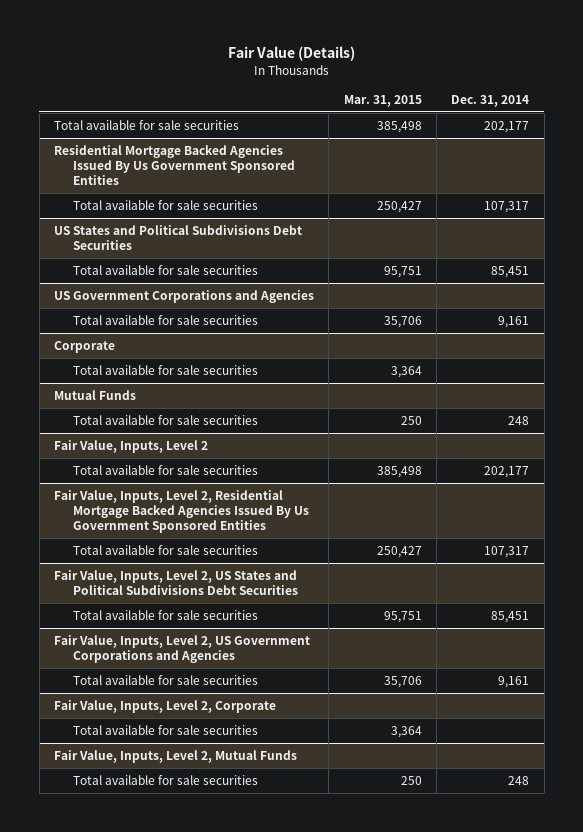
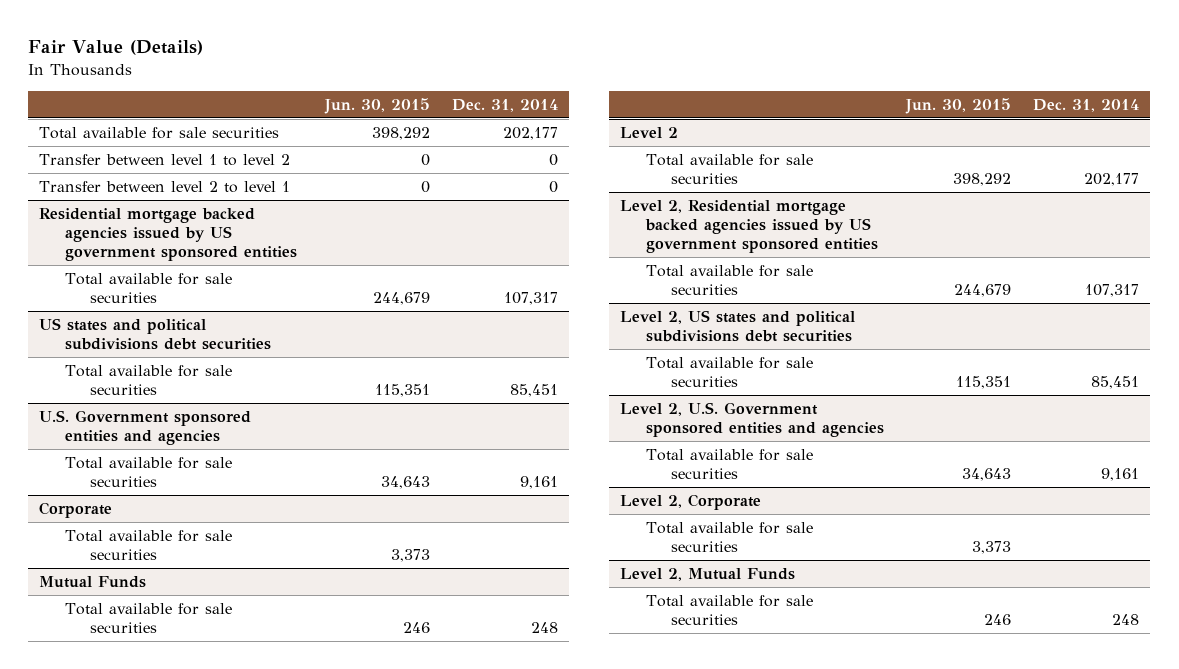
- | Mar. 31, 2015 | Dec. 31, 2014
+ | Jun. 30, 2015 | Dec. 31, 2014
- Residential Mortgage Backed Agencies Issued By Us Government Sponsored Entities
+ Transfer between level 1 to level 2 | 0 | 0
+ Transfer between level 2 to level 1 | 0 | 0
+ Residential mortgage backed agencies issued by US government sponsored entities
- US States and Political Subdivisions Debt Securities
+ US states and political subdivisions debt securities
- US Government Corporations and Agencies
+ U.S. Government sponsored entities and agencies
- Fair Value, Inputs, Level 2
+ Level 2
- Fair Value, Inputs, Level 2, Residential Mortgage Backed Agencies Issued By Us Government Sponsored Entities
+ Level 2, Residential mortgage backed agencies issued by US government sponsored entities
- Fair Value, Inputs, Level 2, US States and Political Subdivisions Debt Securities
+ Level 2, US states and political subdivisions debt securities
- Fair Value, Inputs, Level 2, US Government Corporations and Agencies
+ Level 2, U.S. Government sponsored entities and agencies
- Fair Value, Inputs, Level 2, Corporate
+ Level 2, Corporate
- Fair Value, Inputs, Level 2, Mutual Funds
+ Level 2, Mutual Funds

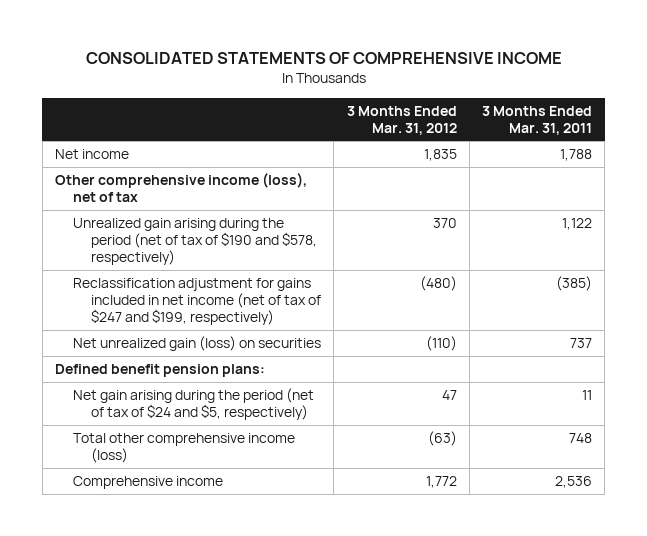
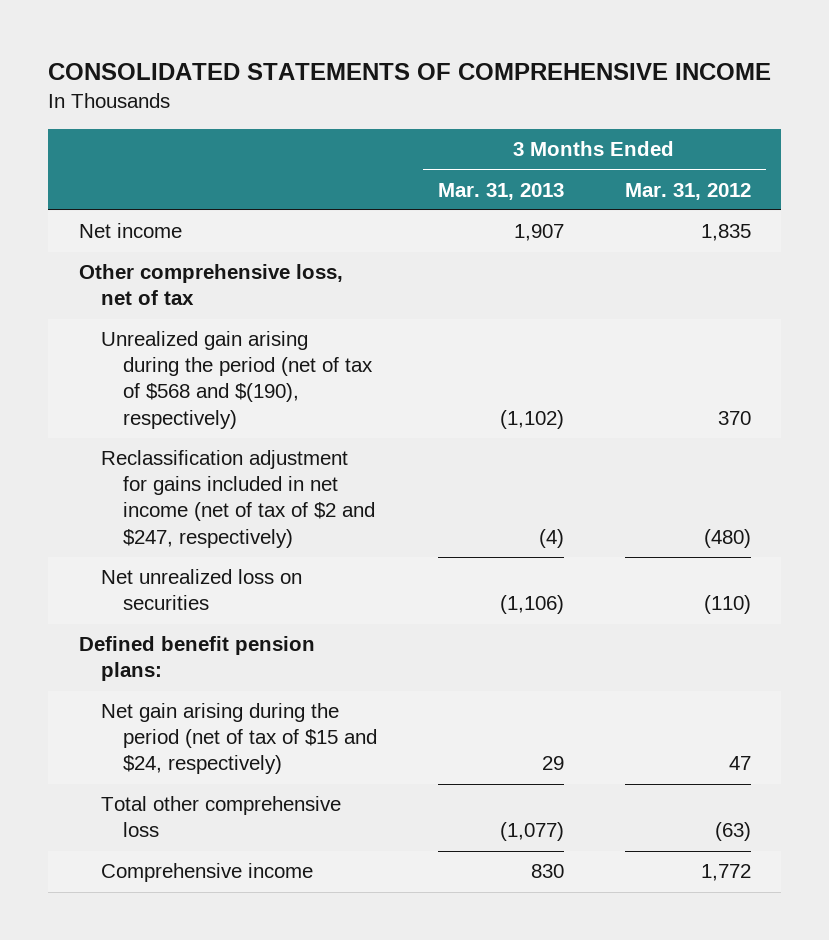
- | 3 Months Ended Mar. 31, 2012 | 3 Months Ended Mar. 31, 2011
+ | 3 Months Ended Mar. 31, 2013 | 3 Months Ended Mar. 31, 2012
- Other comprehensive income (loss), net of tax
- Unrealized gain arising during the period (net of tax of $190 and $578, respectively) | 370 | 1,122
- Reclassification adjustment for gains included in net income (net of tax of $247 and $199, respectively) | (480) | (385)
- Net unrealized gain (loss) on securities | (110) | 737
+ Other comprehensive loss, net of tax
+ Unrealized gain arising during the period (net of tax of $568 and $(190), respectively) | (1,102) | 370
+ Reclassification adjustment for gains included in net income (net of tax of $2 and $247, respectively) | (4) | (480)
+ Net unrealized loss on securities | (1,106) | (110)
- Net gain arising during the period (net of tax of $24 and $5, respectively) | 47 | 11
- Total other comprehensive income (loss) | (63) | 748
+ Net gain arising during the period (net of tax of $15 and $24, respectively) | 29 | 47
+ Total other comprehensive loss | (1,077) | (63)

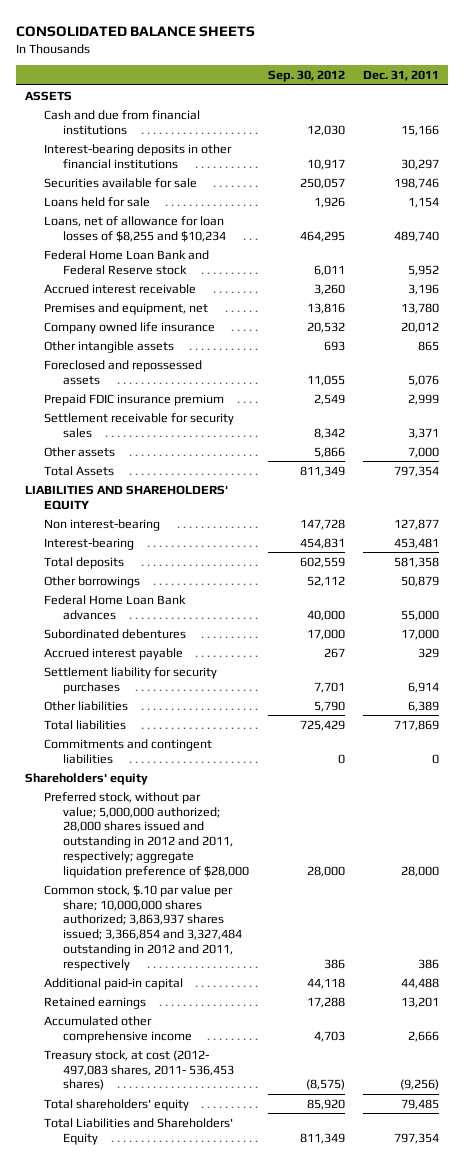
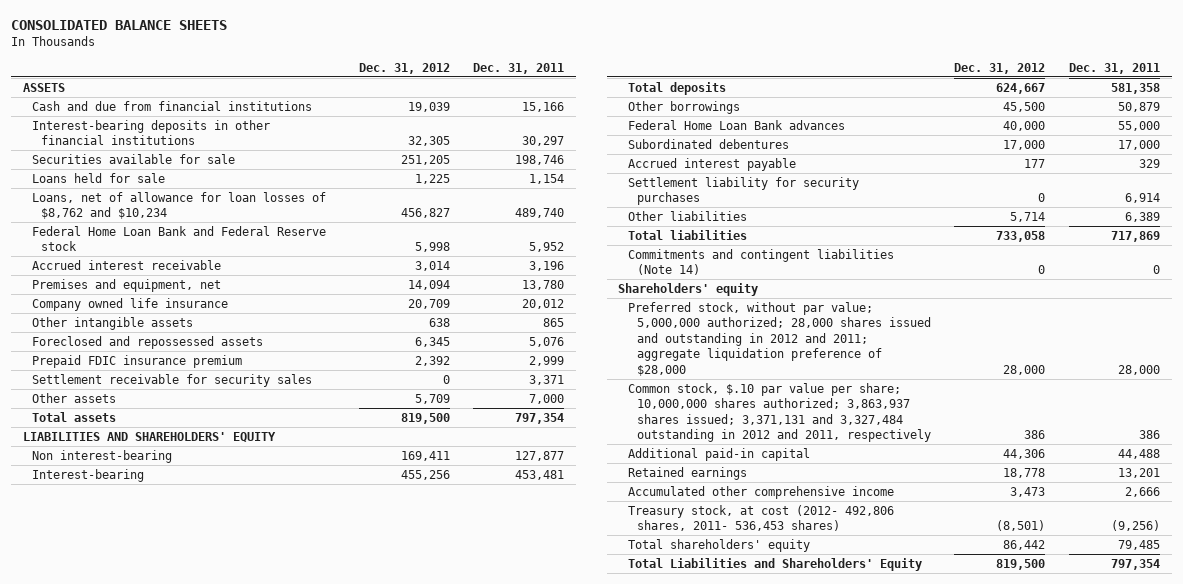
- | Sep. 30, 2012 | Dec. 31, 2011
+ | Dec. 31, 2012 | Dec. 31, 2011
- Loans, net of allowance for loan losses of $8,255 and $10,234 | 464,295 | 489,740
+ Loans, net of allowance for loan losses of $8,762 and $10,234 | 456,827 | 489,740
- Total Assets | 811,349 | 797,354
+ Total assets | 819,500 | 797,354
- Commitments and contingent liabilities | 0 | 0
+ Commitments and contingent liabilities (Note 14) | 0 | 0
- Preferred stock, without par value; 5,000,000 authorized; 28,000 shares issued and outstanding in 2012 and 2011, respectively; aggregate liquidation preference of $28,000 | 28,000 | 28,000
- Common stock, $.10 par value per share; 10,000,000 shares authorized; 3,863,937 shares issued; 3,366,854 and 3,327,484 outstanding in 2012 and 2011, respectively | 386 | 386
+ Preferred stock, without par value; 5,000,000 authorized; 28,000 shares issued and outstanding in 2012 and 2011; aggregate liquidation preference of $28,000 | 28,000 | 28,000
+ Common stock, $.10 par value per share; 10,000,000 shares authorized; 3,863,937 shares issued; 3,371,131 and 3,327,484 outstanding in 2012 and 2011, respectively | 386 | 386
- Treasury stock, at cost (2012- 497,083 shares, 2011- 536,453 shares) | (8,575) | (9,256)
+ Treasury stock, at cost (2012- 492,806 shares, 2011- 536,453 shares) | (8,501) | (9,256)

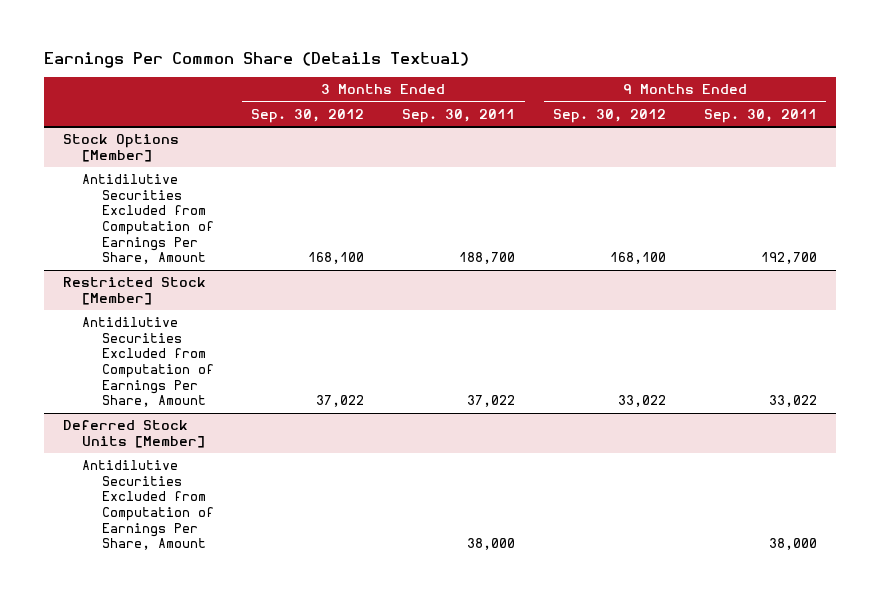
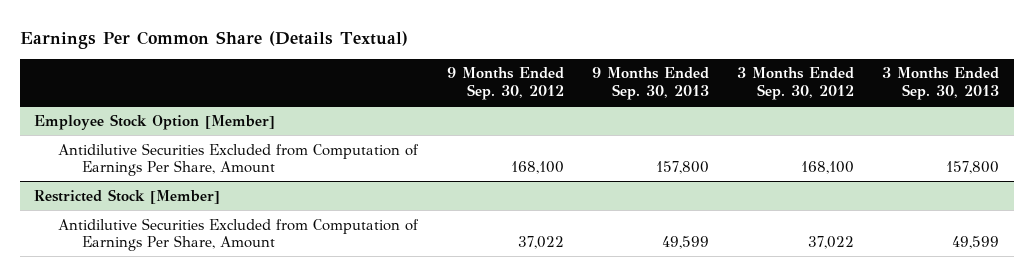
- | 3 Months Ended Sep. 30, 2012 | 3 Months Ended Sep. 30, 2011 | 9 Months Ended Sep. 30, 2012 | 9 Months Ended Sep. 30, 2011
+ | 9 Months Ended Sep. 30, 2012 | 9 Months Ended Sep. 30, 2013 | 3 Months Ended Sep. 30, 2012 | 3 Months Ended Sep. 30, 2013
- Stock Options [Member]
+ Employee Stock Option [Member]
@ Restricted Stock [Member]
- Antidilutive Securities Excluded from Computation of Earnings Per Share, Amount | 37,022 | 37,022 | 33,022 | 33,022
- Deferred Stock Units [Member]
- Antidilutive Securities Excluded from Computation of Earnings Per Share, Amount | | 38,000 | | 38,000
@ Restricted Stock [Member]
+ Antidilutive Securities Excluded from Computation of Earnings Per Share, Amount | 37,022 | 49,599 | 37,022 | 49,599

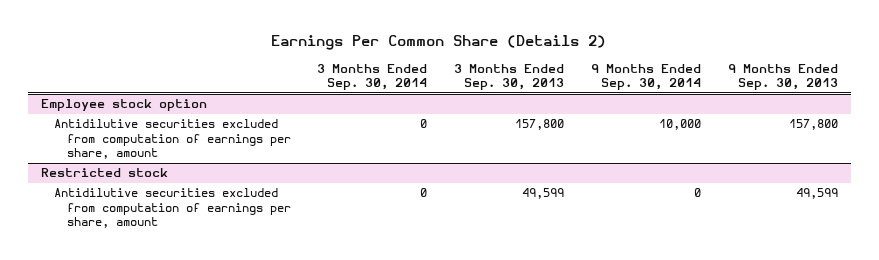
- Earnings Per Common Share (Details Textual)
+ Earnings Per Common Share (Details 2)
- | 9 Months Ended Sep. 30, 2012 | 9 Months Ended Sep. 30, 2013 | 3 Months Ended Sep. 30, 2012 | 3 Months Ended Sep. 30, 2013
+ | 3 Months Ended Sep. 30, 2014 | 3 Months Ended Sep. 30, 2013 | 9 Months Ended Sep. 30, 2014 | 9 Months Ended Sep. 30, 2013
- Employee Stock Option [Member]
- Antidilutive Securities Excluded from Computation of Earnings Per Share, Amount | 168,100 | 157,800 | 168,100 | 157,800
- Restricted Stock [Member]
- Antidilutive Securities Excluded from Computation of Earnings Per Share, Amount | 37,022 | 49,599 | 37,022 | 49,599
+ Employee stock option
+ Antidilutive securities excluded from computation of earnings per share, amount | 0 | 157,800 | 10,000 | 157,800
+ Restricted stock
+ Antidilutive securities excluded from computation of earnings per share, amount | 0 | 49,599 | 0 | 49,599

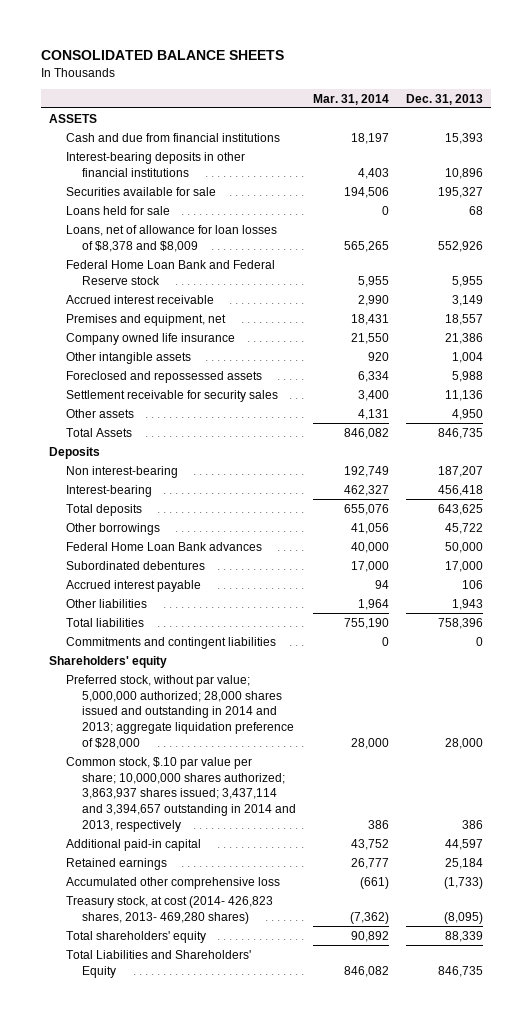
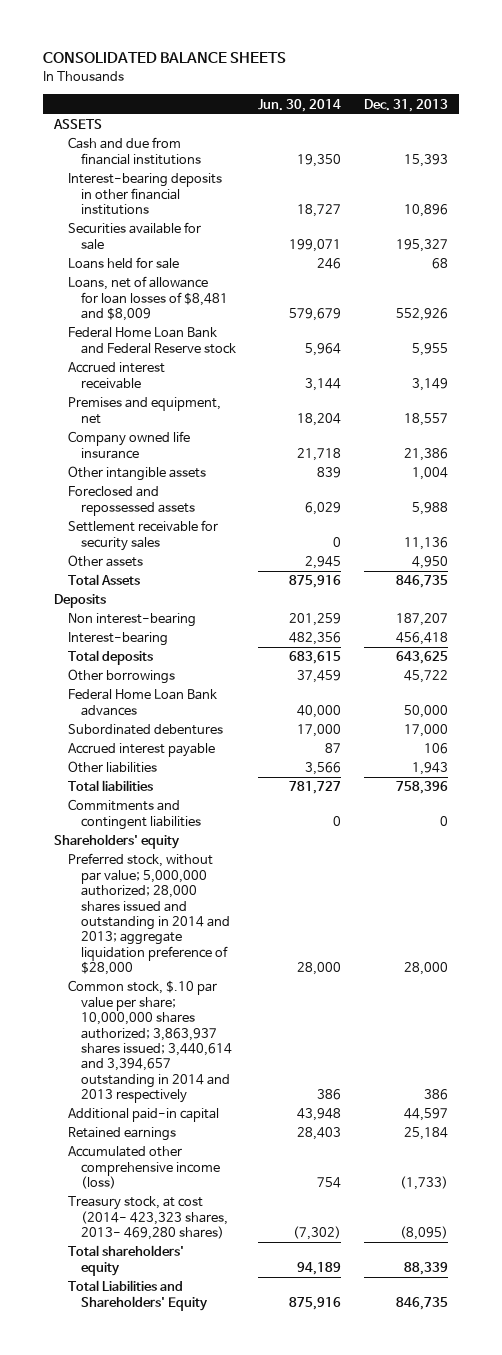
- | Mar. 31, 2014 | Dec. 31, 2013
+ | Jun. 30, 2014 | Dec. 31, 2013
- Loans, net of allowance for loan losses of $8,378 and $8,009 | 565,265 | 552,926
+ Loans, net of allowance for loan losses of $8,481 and $8,009 | 579,679 | 552,926
- Common stock, $.10 par value per share; 10,000,000 shares authorized; 3,863,937 shares issued; 3,437,114 and 3,394,657 outstanding in 2014 and 2013, respectively | 386 | 386
+ Common stock, $.10 par value per share; 10,000,000 shares authorized; 3,863,937 shares issued; 3,440,614 and 3,394,657 outstanding in 2014 and 2013 respectively | 386 | 386
- Accumulated other comprehensive loss | (661) | (1,733)
- Treasury stock, at cost (2014- 426,823 shares, 2013- 469,280 shares) | (7,362) | (8,095)
+ Accumulated other comprehensive income (loss) | 754 | (1,733)
+ Treasury stock, at cost (2014- 423,323 shares, 2013- 469,280 shares) | (7,302) | (8,095)

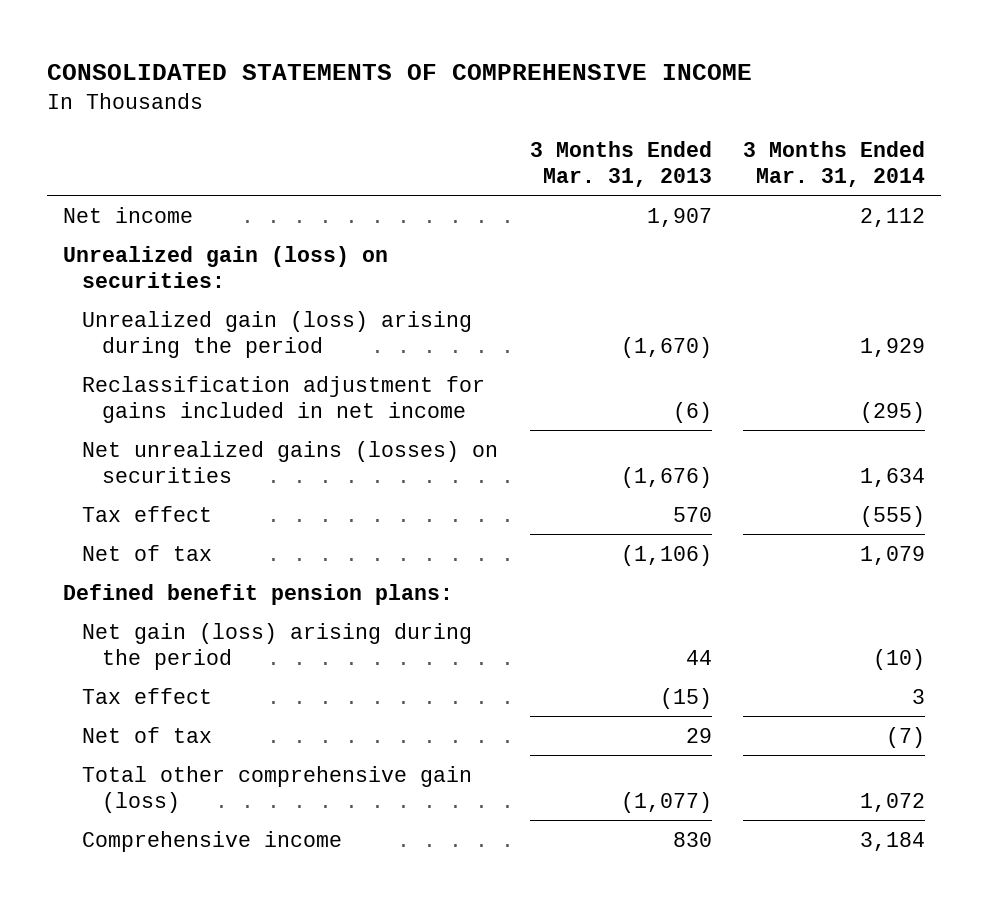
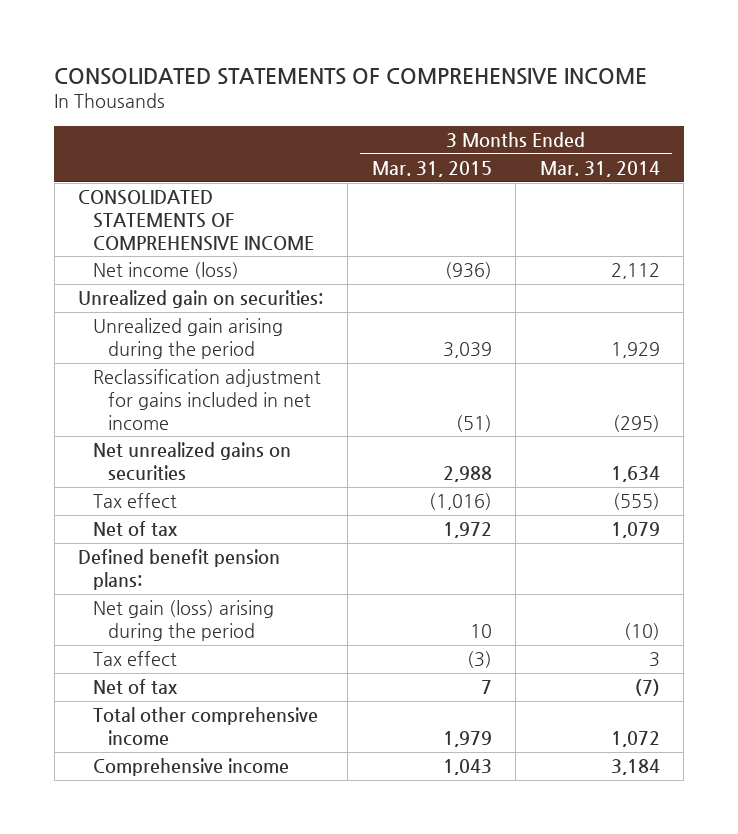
- | 3 Months Ended Mar. 31, 2013 | 3 Months Ended Mar. 31, 2014
+ | 3 Months Ended Mar. 31, 2015 | 3 Months Ended Mar. 31, 2014
- Net income | 1,907 | 2,112
- Unrealized gain (loss) on securities:
- Unrealized gain (loss) arising during the period | (1,670) | 1,929
+ CONSOLIDATED STATEMENTS OF COMPREHENSIVE INCOME
+ Net income (loss) | (936) | 2,112
+ Unrealized gain on securities:
+ Unrealized gain arising during the period | 3,039 | 1,929
- Net unrealized gains (losses) on securities | (1,676) | 1,634
+ Net unrealized gains on securities | 2,988 | 1,634
- Total other comprehensive gain (loss) | (1,077) | 1,072
+ Total other comprehensive income | 1,979 | 1,072

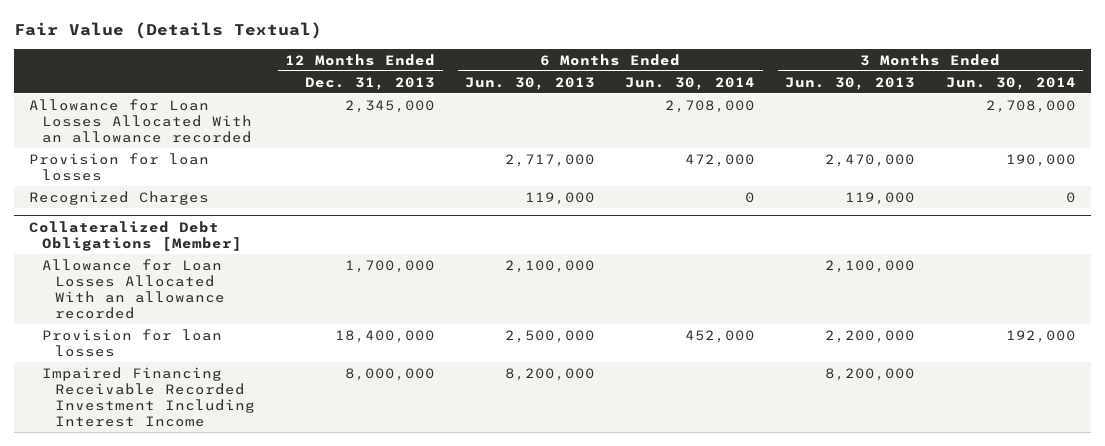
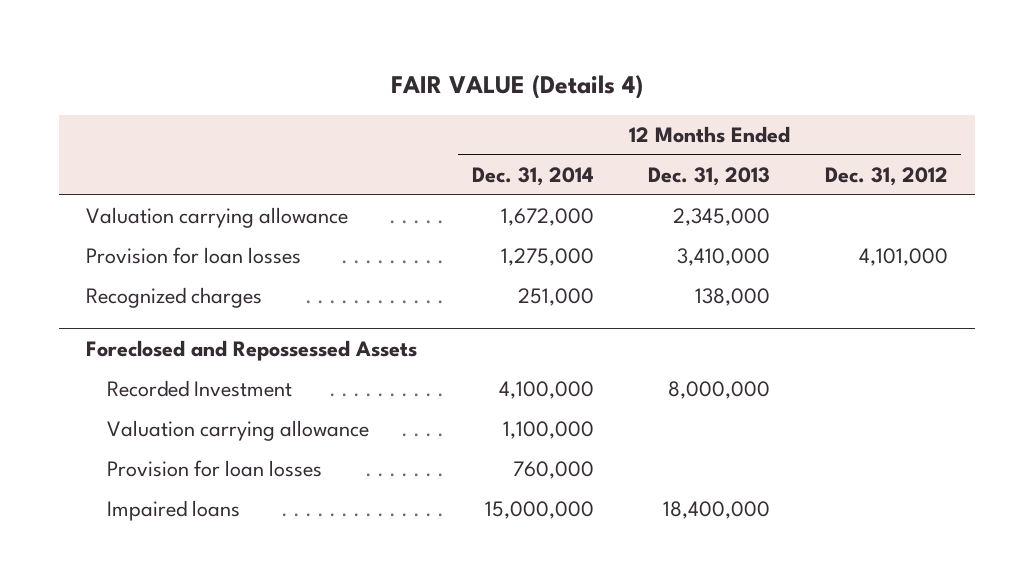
- Fair Value (Details Textual)
+ FAIR VALUE (Details 4)
- | 12 Months Ended Dec. 31, 2013 | 6 Months Ended Jun. 30, 2013 | 6 Months Ended Jun. 30, 2014 | 3 Months Ended Jun. 30, 2013 | 3 Months Ended Jun. 30, 2014
+ | 12 Months Ended Dec. 31, 2014 | 12 Months Ended Dec. 31, 2013 | 12 Months Ended Dec. 31, 2012
- Allowance for Loan Losses Allocated With an allowance recorded | 2,345,000 | | 2,708,000 | | 2,708,000
+ Valuation carrying allowance | 1,672,000 | 2,345,000 |
+ Provision for loan losses | 1,275,000 | 3,410,000 | 4,101,000
+ Recognized charges | 251,000 | 138,000 |
+ Foreclosed and Repossessed Assets
+ Recorded Investment | 4,100,000 | 8,000,000 |
+ Valuation carrying allowance | 1,100,000 | |
- Recognized Charges | | 119,000 | 0 | 119,000 | 0
- Collateralized Debt Obligations [Member]
- Allowance for Loan Losses Allocated With an allowance recorded | 1,700,000 | 2,100,000 | | 2,100,000 |
- Provision for loan losses | 18,400,000 | 2,500,000 | 452,000 | 2,200,000 | 192,000
- Impaired Financing Receivable Recorded Investment Including Interest Income | 8,000,000 | 8,200,000 | | 8,200,000 |
+ Impaired loans | 15,000,000 | 18,400,000 |

